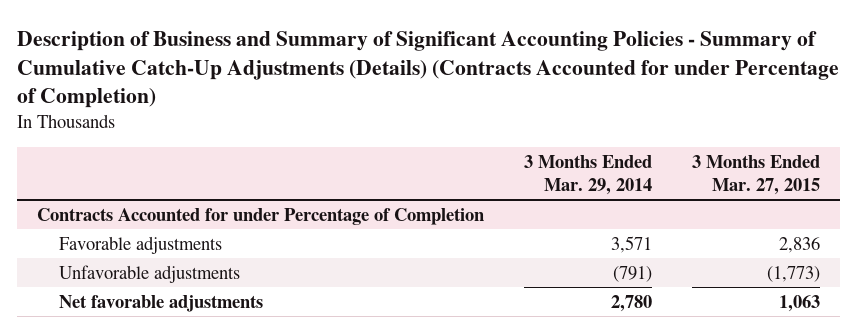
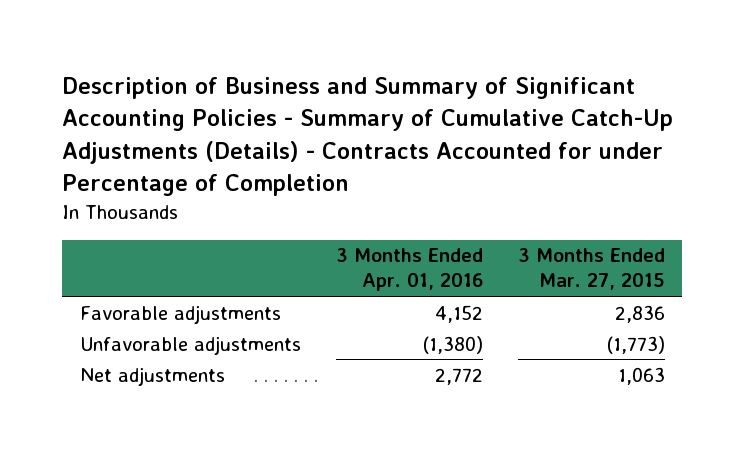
- Description of Business and Summary of Significant Accounting Policies - Summary of Cumulative Catch-Up Adjustments (Details) (Contracts Accounted for under Percentage of Completion)
+ Description of Business and Summary of Significant Accounting Policies - Summary of Cumulative Catch-Up Adjustments (Details) - Contracts Accounted for under Percentage of Completion
- | 3 Months Ended Mar. 29, 2014 | 3 Months Ended Mar. 27, 2015
+ | 3 Months Ended Apr. 01, 2016 | 3 Months Ended Mar. 27, 2015
- Contracts Accounted for under Percentage of Completion
- Net favorable adjustments | 2,780 | 1,063
+ Net adjustments | 2,772 | 1,063

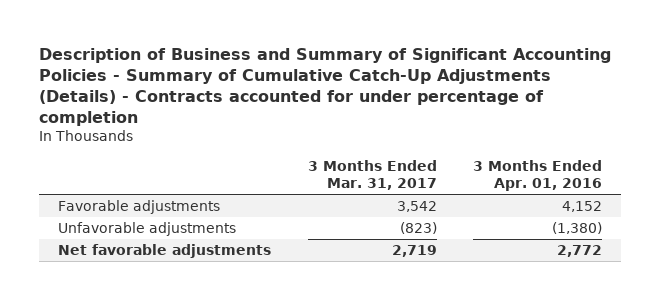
- Description of Business and Summary of Significant Accounting Policies - Summary of Cumulative Catch-Up Adjustments (Details) - Contracts Accounted for under Percentage of Completion
+ Description of Business and Summary of Significant Accounting Policies - Summary of Cumulative Catch-Up Adjustments (Details) - Contracts accounted for under percentage of completion
- | 3 Months Ended Apr. 01, 2016 | 3 Months Ended Mar. 27, 2015
+ | 3 Months Ended Mar. 31, 2017 | 3 Months Ended Apr. 01, 2016
- Net adjustments | 2,772 | 1,063
+ Net favorable adjustments | 2,719 | 2,772

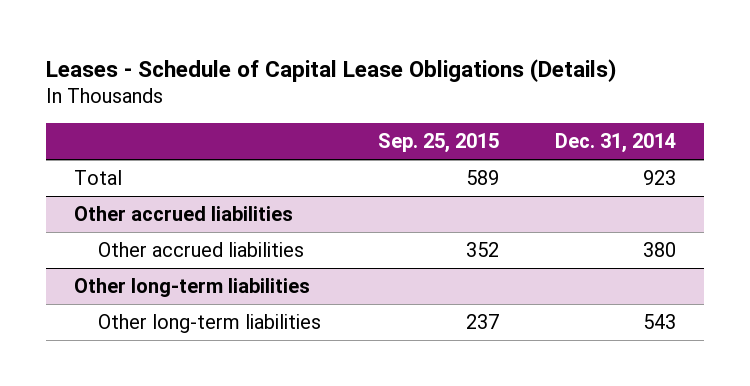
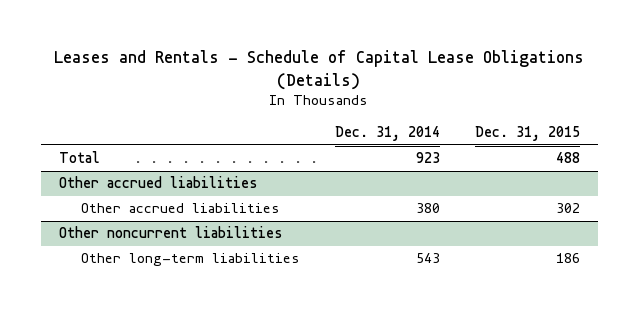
- Leases - Schedule of Capital Lease Obligations (Details)
+ Leases and Rentals - Schedule of Capital Lease Obligations (Details)
- | Sep. 25, 2015 | Dec. 31, 2014
+ | Dec. 31, 2014 | Dec. 31, 2015
- Other long-term liabilities
+ Other noncurrent liabilities

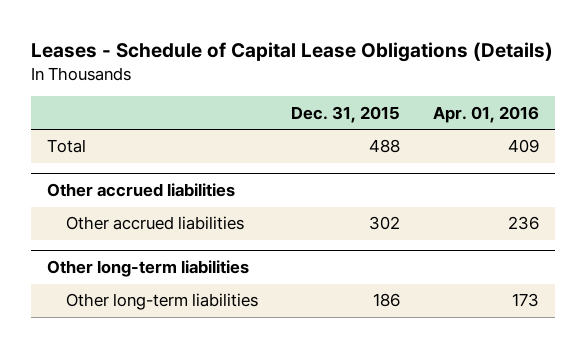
- Leases and Rentals - Schedule of Capital Lease Obligations (Details)
+ Leases - Schedule of Capital Lease Obligations (Details)
- | Dec. 31, 2014 | Dec. 31, 2015
+ | Dec. 31, 2015 | Apr. 01, 2016
- Other noncurrent liabilities
+ Other long-term liabilities

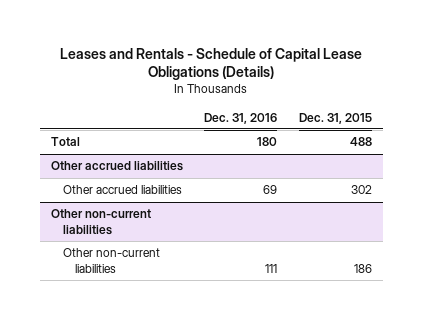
- Leases - Schedule of Capital Lease Obligations (Details)
+ Leases and Rentals - Schedule of Capital Lease Obligations (Details)
- | Dec. 31, 2015 | Apr. 01, 2016
+ | Dec. 31, 2016 | Dec. 31, 2015
- Other long-term liabilities
- Other long-term liabilities | 186 | 173
+ Other non-current liabilities
+ Other non-current liabilities | 111 | 186

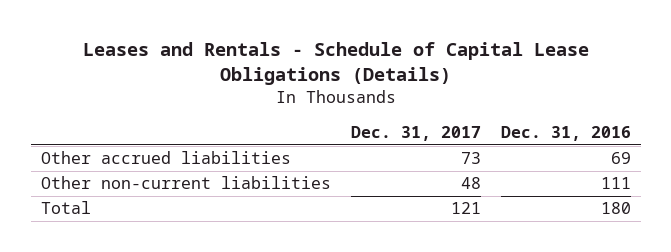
- | Dec. 31, 2016 | Dec. 31, 2015
+ | Dec. 31, 2017 | Dec. 31, 2016
- Other accrued liabilities
- Other non-current liabilities
moved down: Total | 121 | 180

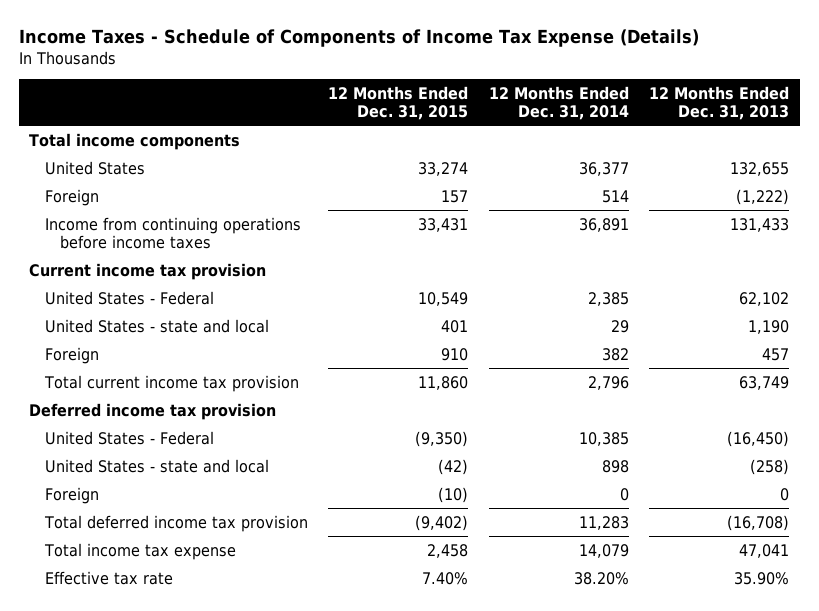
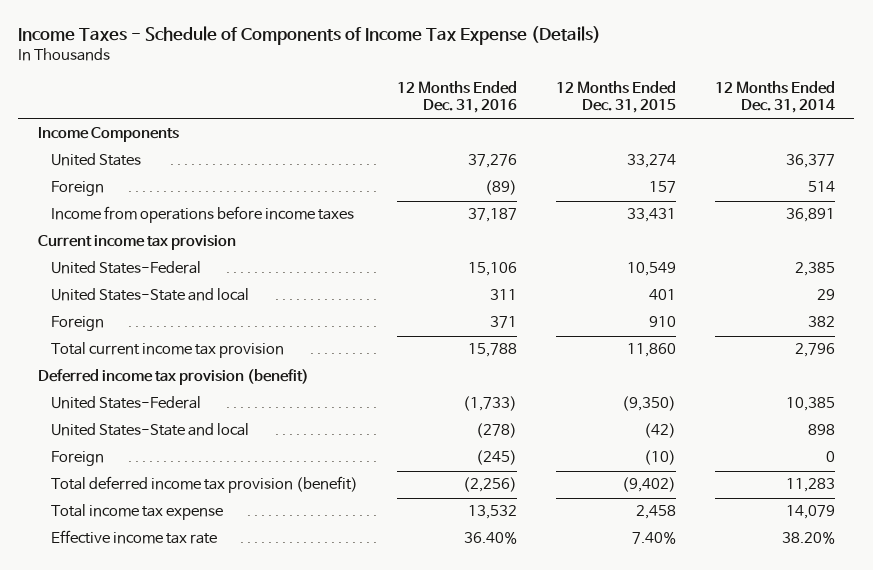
- | 12 Months Ended Dec. 31, 2015 | 12 Months Ended Dec. 31, 2014 | 12 Months Ended Dec. 31, 2013
+ | 12 Months Ended Dec. 31, 2016 | 12 Months Ended Dec. 31, 2015 | 12 Months Ended Dec. 31, 2014
- Total income components
+ Income Components
- Income from continuing operations before income taxes | 33,431 | 36,891 | 131,433
+ Income from operations before income taxes | 37,187 | 33,431 | 36,891
- United States - Federal | 10,549 | 2,385 | 62,102
- United States - state and local | 401 | 29 | 1,190
+ United States-Federal | 15,106 | 10,549 | 2,385
+ United States-State and local | 311 | 401 | 29
- Deferred income tax provision
- United States - Federal | (9,350) | 10,385 | (16,450)
- United States - state and local | (42) | 898 | (258)
+ Deferred income tax provision (benefit)
+ United States-Federal | (1,733) | (9,350) | 10,385
+ United States-State and local | (278) | (42) | 898
- Total deferred income tax provision | (9,402) | 11,283 | (16,708)
+ Total deferred income tax provision (benefit) | (2,256) | (9,402) | 11,283
- Effective tax rate | 7.40% | 38.20% | 35.90%
+ Effective income tax rate | 36.40% | 7.40% | 38.20%

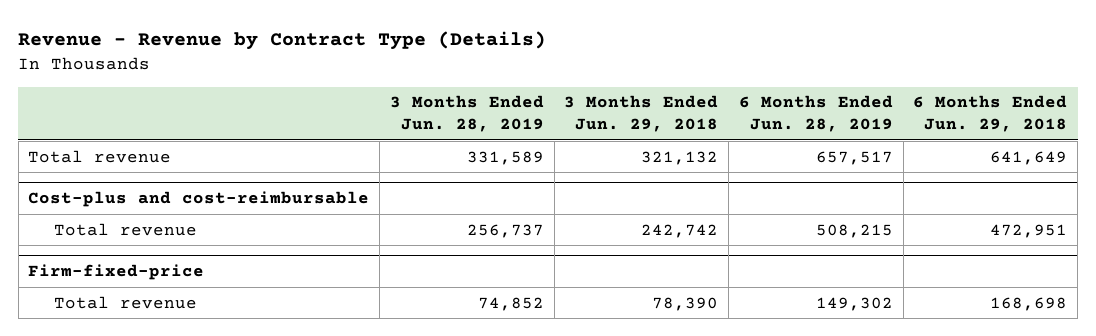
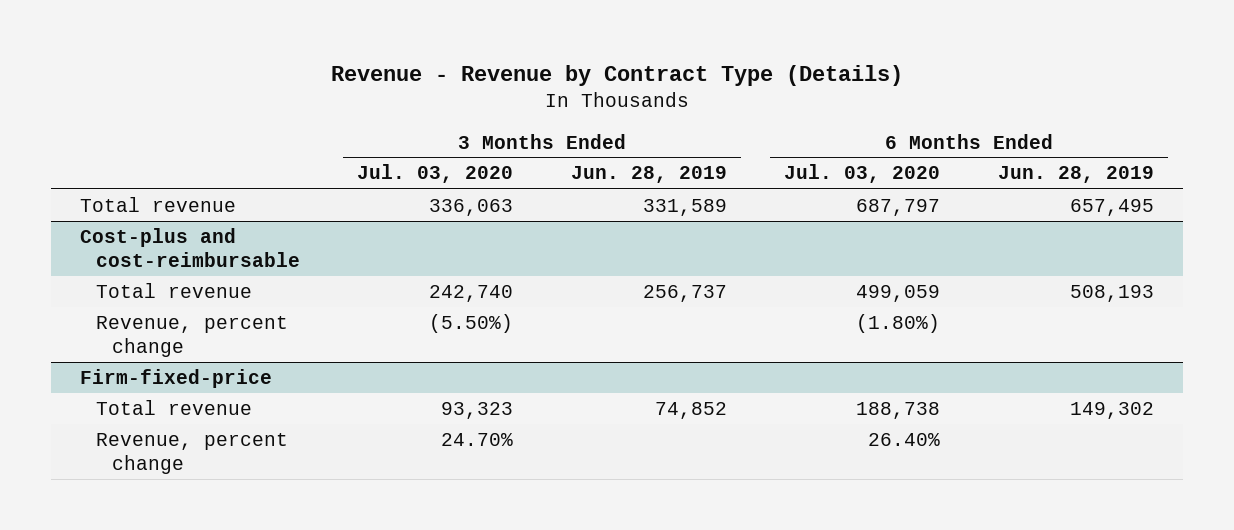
- | 3 Months Ended Jun. 28, 2019 | 3 Months Ended Jun. 29, 2018 | 6 Months Ended Jun. 28, 2019 | 6 Months Ended Jun. 29, 2018
+ | 3 Months Ended Jul. 03, 2020 | 3 Months Ended Jun. 28, 2019 | 6 Months Ended Jul. 03, 2020 | 6 Months Ended Jun. 28, 2019
- Total revenue | 331,589 | 321,132 | 657,517 | 641,649
+ Total revenue | 336,063 | 331,589 | 687,797 | 657,495
@ Cost-plus and cost-reimbursable
- Total revenue | 256,737 | 242,742 | 508,215 | 472,951
+ Total revenue | 242,740 | 256,737 | 499,059 | 508,193
+ Revenue, percent change | (5.50%) | | (1.80%) |
@ Firm-fixed-price
+ Revenue, percent change | 24.70% | | 26.40% |

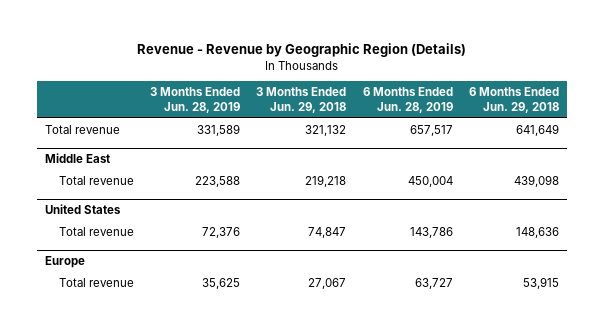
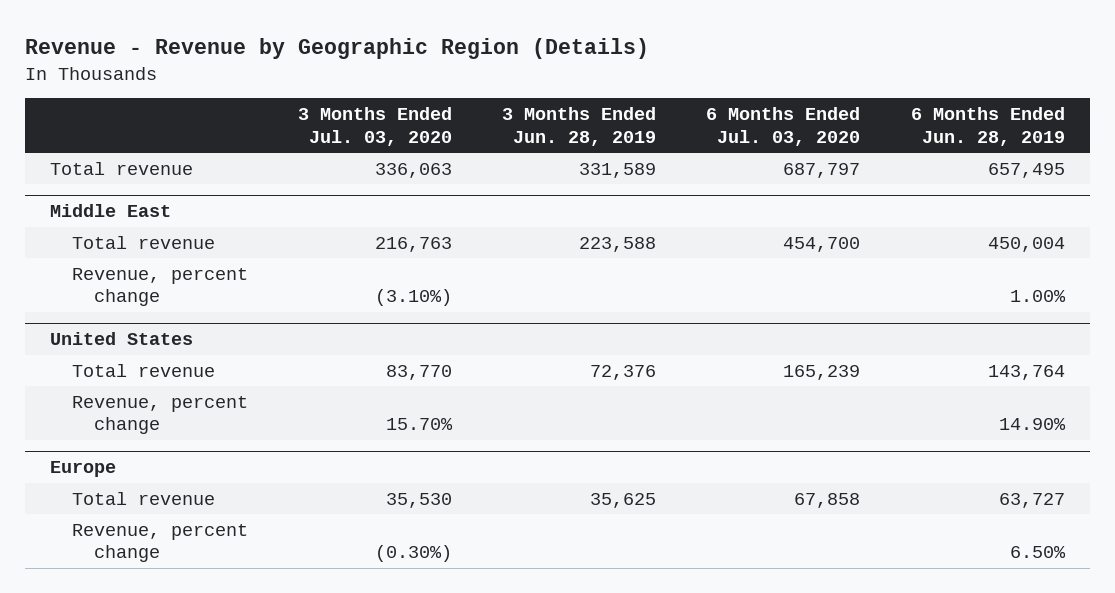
- | 3 Months Ended Jun. 28, 2019 | 3 Months Ended Jun. 29, 2018 | 6 Months Ended Jun. 28, 2019 | 6 Months Ended Jun. 29, 2018
+ | 3 Months Ended Jul. 03, 2020 | 3 Months Ended Jun. 28, 2019 | 6 Months Ended Jul. 03, 2020 | 6 Months Ended Jun. 28, 2019
- Total revenue | 331,589 | 321,132 | 657,517 | 641,649
+ Total revenue | 336,063 | 331,589 | 687,797 | 657,495
@ Middle East
+ Revenue, percent change | (3.10%) | | | 1.00%
@ United States
- Total revenue | 72,376 | 74,847 | 143,786 | 148,636
+ Total revenue | 83,770 | 72,376 | 165,239 | 143,764
+ Revenue, percent change | 15.70% | | | 14.90%
@ Europe
+ Revenue, percent change | (0.30%) | | | 6.50%

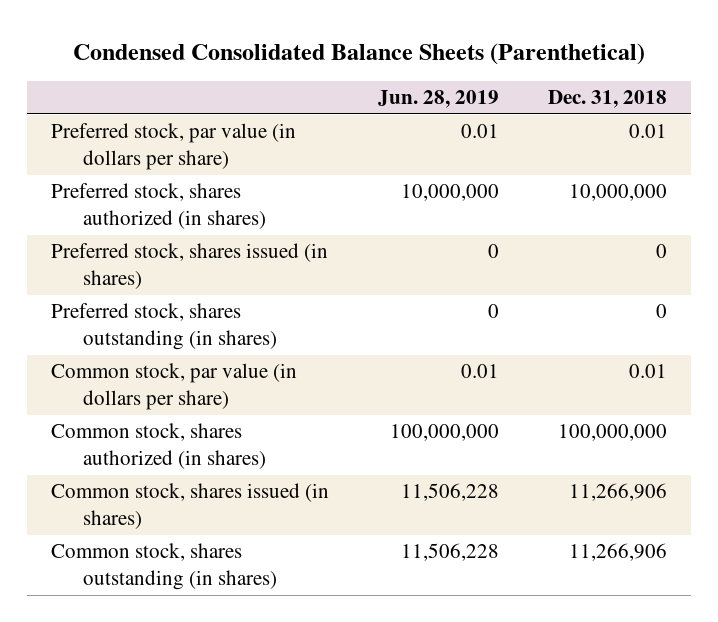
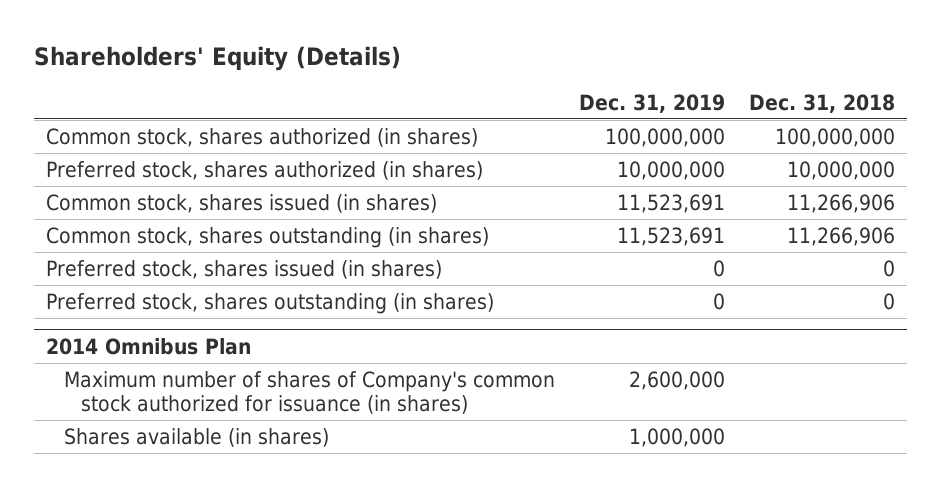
- Condensed Consolidated Balance Sheets (Parenthetical)
+ Shareholders' Equity (Details)
- | Jun. 28, 2019 | Dec. 31, 2018
+ | Dec. 31, 2019 | Dec. 31, 2018
- Preferred stock, par value (in dollars per share) | 0.01 | 0.01
- Common stock, par value (in dollars per share) | 0.01 | 0.01
moved down: Preferred stock, shares authorized (in shares) | 10,000,000 | 10,000,000
moved down: Preferred stock, shares issued (in shares) | 0 | 0
moved down: Preferred stock, shares outstanding (in shares) | 0 | 0
+ 2014 Omnibus Plan
+ Maximum number of shares of Company's common stock authorized for issuance (in shares) | 2,600,000 |
+ Shares available (in shares) | 1,000,000 |

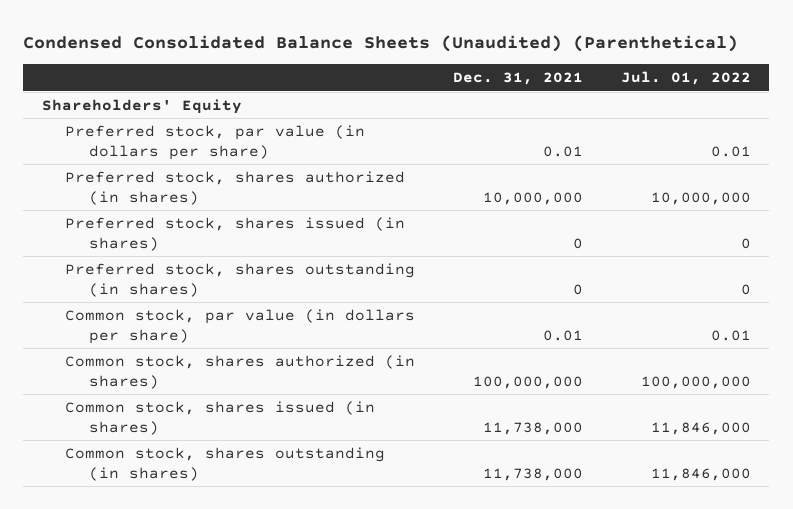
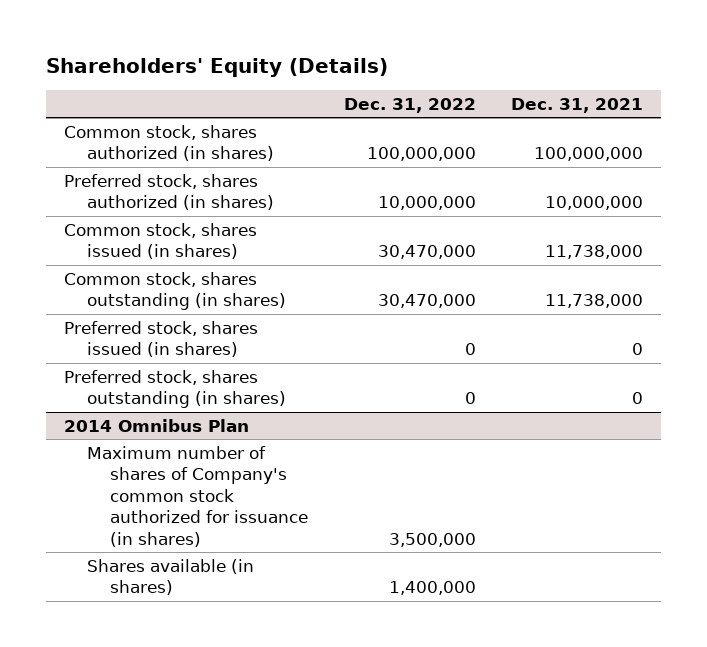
- Condensed Consolidated Balance Sheets (Unaudited) (Parenthetical)
+ Shareholders' Equity (Details)
- | Dec. 31, 2021 | Jul. 01, 2022
+ | Dec. 31, 2022 | Dec. 31, 2021
- Shareholders' Equity
- Preferred stock, par value (in dollars per share) | 0.01 | 0.01
- Common stock, par value (in dollars per share) | 0.01 | 0.01
moved down: Preferred stock, shares authorized (in shares) | 10,000,000 | 10,000,000
moved down: Preferred stock, shares issued (in shares) | 0 | 0
moved down: Preferred stock, shares outstanding (in shares) | 0 | 0
+ 2014 Omnibus Plan
+ Maximum number of shares of Company's common stock authorized for issuance (in shares) | 3,500,000 |
+ Shares available (in shares) | 1,400,000 |

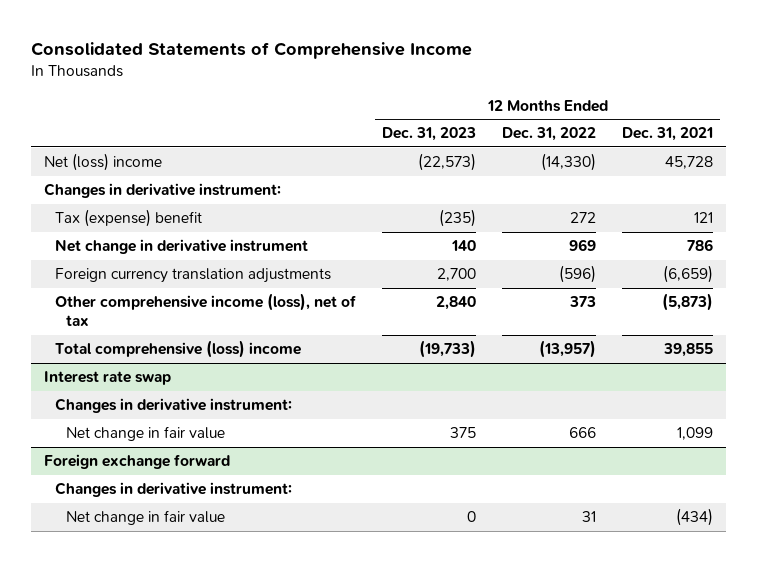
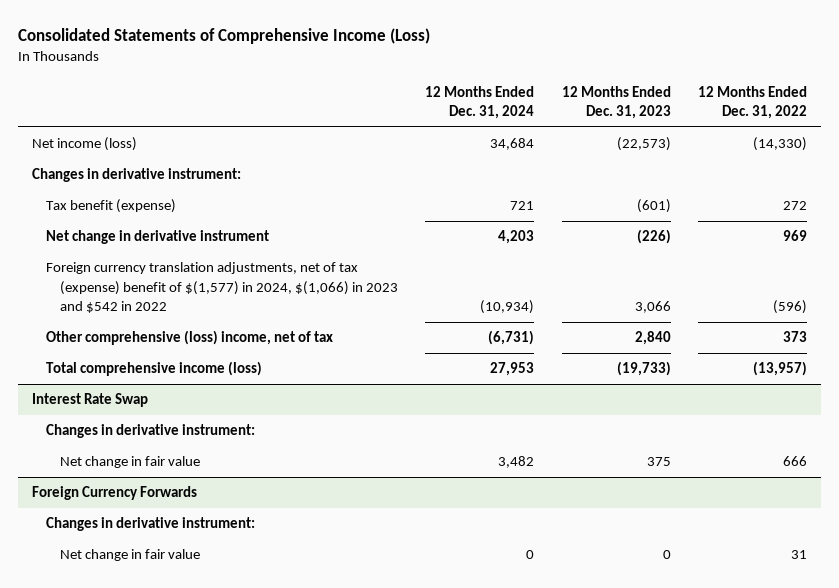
- Consolidated Statements of Comprehensive Income
+ Consolidated Statements of Comprehensive Income (Loss)
- | 12 Months Ended Dec. 31, 2023 | 12 Months Ended Dec. 31, 2022 | 12 Months Ended Dec. 31, 2021
+ | 12 Months Ended Dec. 31, 2024 | 12 Months Ended Dec. 31, 2023 | 12 Months Ended Dec. 31, 2022
- Net (loss) income | (22,573) | (14,330) | 45,728
+ Net income (loss) | 34,684 | (22,573) | (14,330)
- Tax (expense) benefit | (235) | 272 | 121
- Net change in derivative instrument | 140 | 969 | 786
- Foreign currency translation adjustments | 2,700 | (596) | (6,659)
- Other comprehensive income (loss), net of tax | 2,840 | 373 | (5,873)
- Total comprehensive (loss) income | (19,733) | (13,957) | 39,855
- Interest rate swap
+ Tax benefit (expense) | 721 | (601) | 272
+ Net change in derivative instrument | 4,203 | (226) | 969
+ Foreign currency translation adjustments, net of tax (expense) benefit of $(1,577) in 2024, $(1,066) in 2023 and $542 in 2022 | (10,934) | 3,066 | (596)
+ Other comprehensive (loss) income, net of tax | (6,731) | 2,840 | 373
+ Total comprehensive income (loss) | 27,953 | (19,733) | (13,957)
+ Interest Rate Swap
- Foreign exchange forward
+ Foreign Currency Forwards

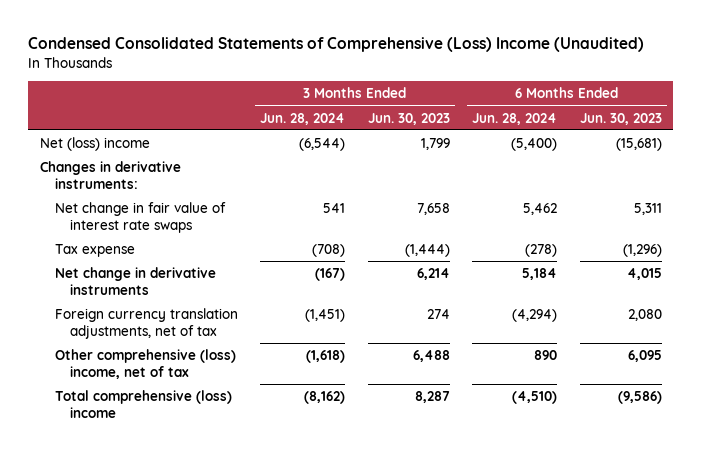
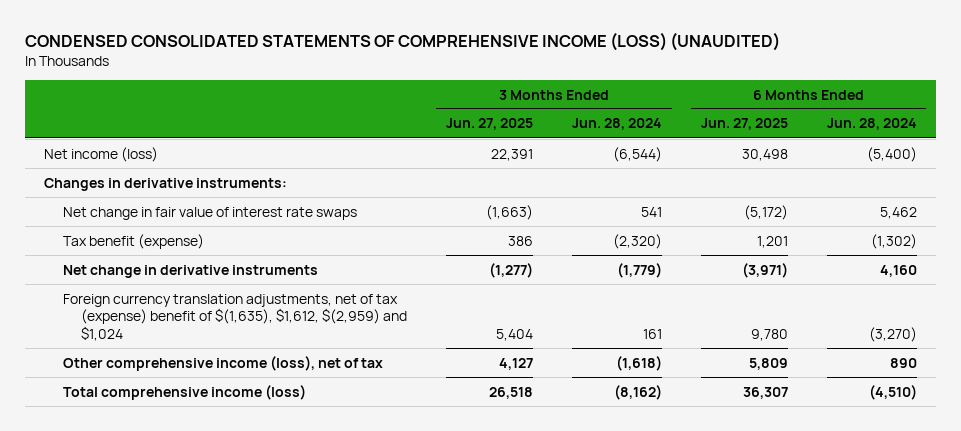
- Condensed Consolidated Statements of Comprehensive (Loss) Income (Unaudited)
+ CONDENSED CONSOLIDATED STATEMENTS OF COMPREHENSIVE INCOME (LOSS) (UNAUDITED)
- | 3 Months Ended Jun. 28, 2024 | 3 Months Ended Jun. 30, 2023 | 6 Months Ended Jun. 28, 2024 | 6 Months Ended Jun. 30, 2023
+ | 3 Months Ended Jun. 27, 2025 | 3 Months Ended Jun. 28, 2024 | 6 Months Ended Jun. 27, 2025 | 6 Months Ended Jun. 28, 2024
- Net (loss) income | (6,544) | 1,799 | (5,400) | (15,681)
+ Net income (loss) | 22,391 | (6,544) | 30,498 | (5,400)
- Tax expense | (708) | (1,444) | (278) | (1,296)
- Net change in derivative instruments | (167) | 6,214 | 5,184 | 4,015
- Foreign currency translation adjustments, net of tax | (1,451) | 274 | (4,294) | 2,080
- Other comprehensive (loss) income, net of tax | (1,618) | 6,488 | 890 | 6,095
- Total comprehensive (loss) income | (8,162) | 8,287 | (4,510) | (9,586)
+ Tax benefit (expense) | 386 | (2,320) | 1,201 | (1,302)
+ Net change in derivative instruments | (1,277) | (1,779) | (3,971) | 4,160
+ Foreign currency translation adjustments, net of tax (expense) benefit of $(1,635), $1,612, $(2,959) and $1,024 | 5,404 | 161 | 9,780 | (3,270)
+ Other comprehensive income (loss), net of tax | 4,127 | (1,618) | 5,809 | 890
+ Total comprehensive income (loss) | 26,518 | (8,162) | 36,307 | (4,510)

